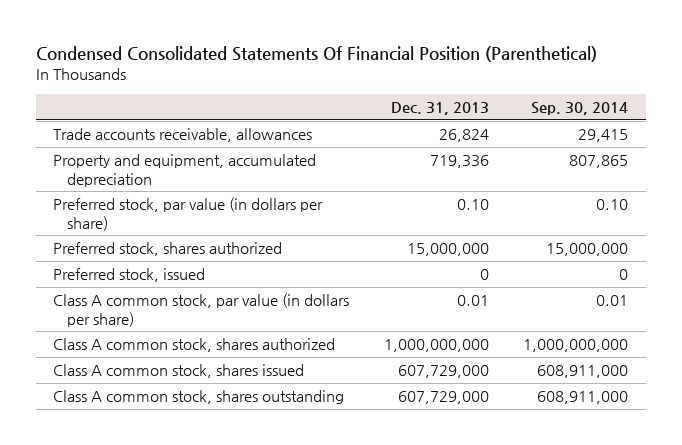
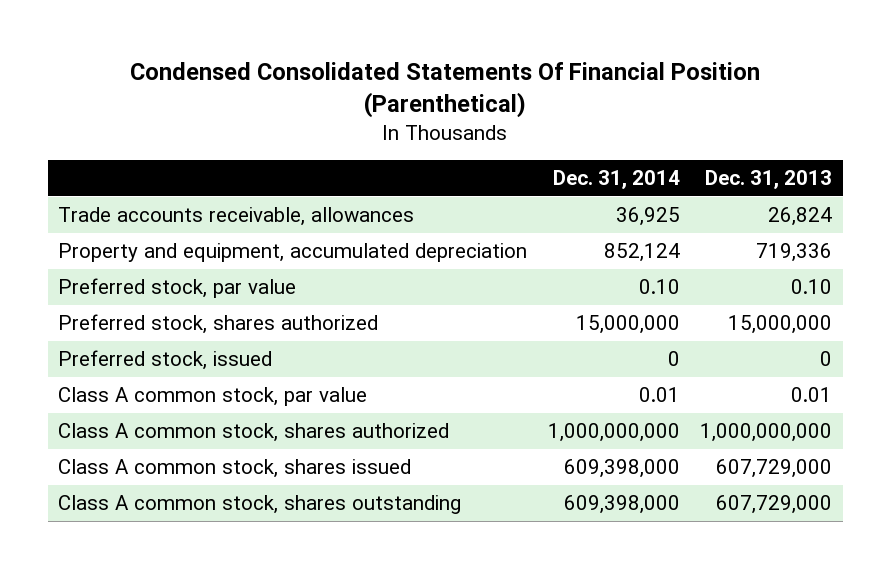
- | Dec. 31, 2013 | Sep. 30, 2014
+ | Dec. 31, 2014 | Dec. 31, 2013
- Preferred stock, par value (in dollars per share) | 0.10 | 0.10
+ Preferred stock, par value | 0.10 | 0.10
- Class A common stock, par value (in dollars per share) | 0.01 | 0.01
+ Class A common stock, par value | 0.01 | 0.01

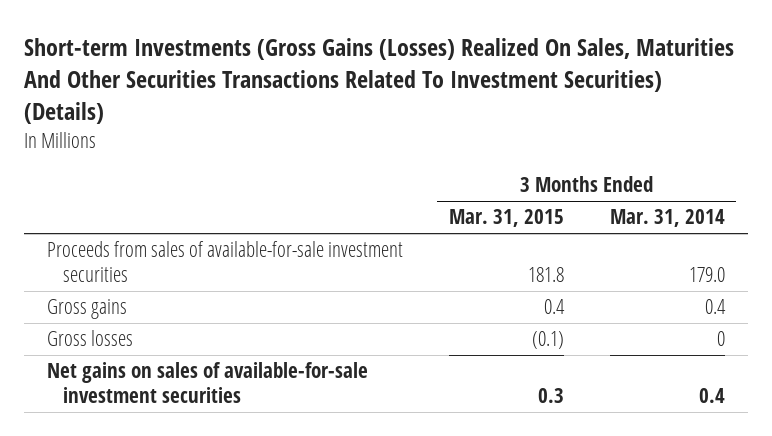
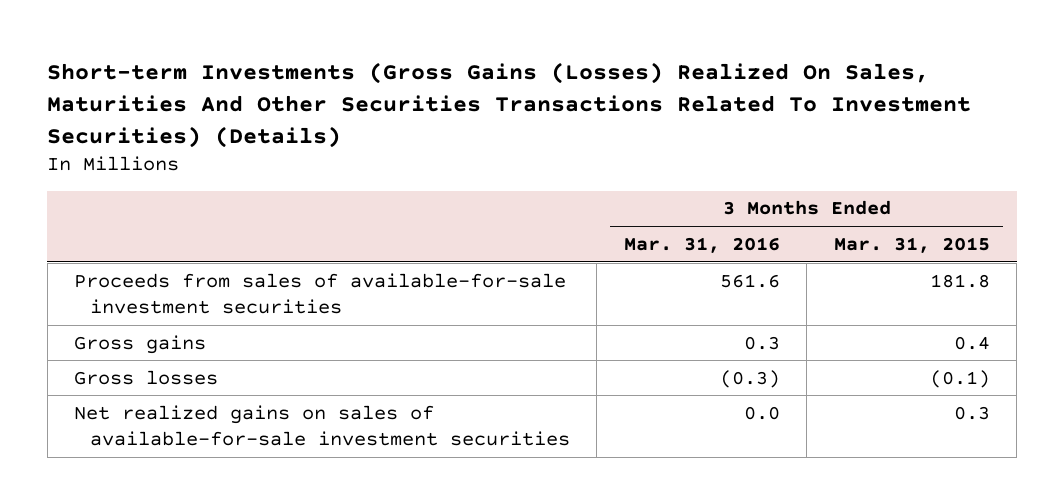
- | 3 Months Ended Mar. 31, 2015 | 3 Months Ended Mar. 31, 2014
+ | 3 Months Ended Mar. 31, 2016 | 3 Months Ended Mar. 31, 2015
- Net gains on sales of available-for-sale investment securities | 0.3 | 0.4
+ Net realized gains on sales of available-for-sale investment securities | 0.0 | 0.3

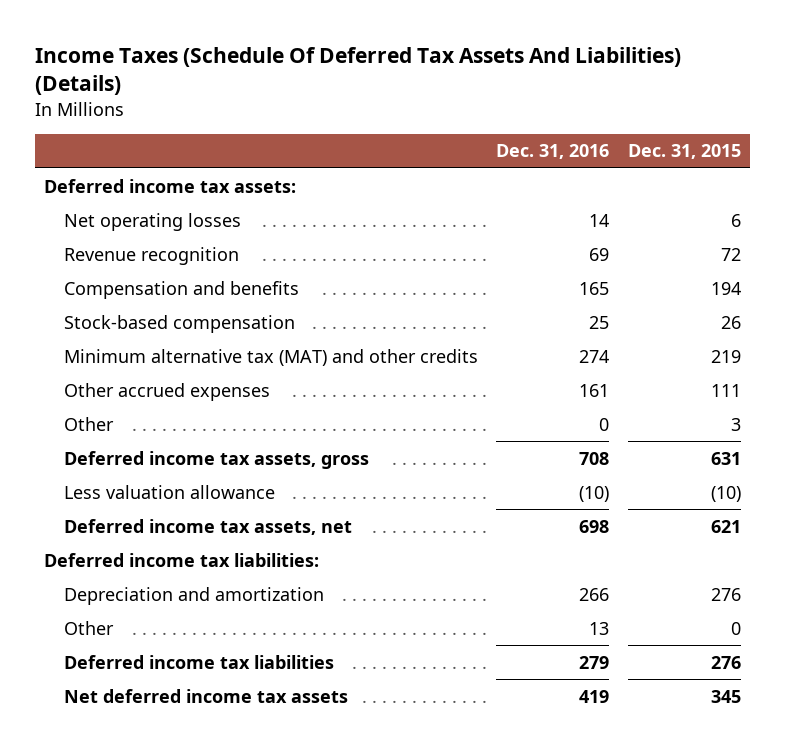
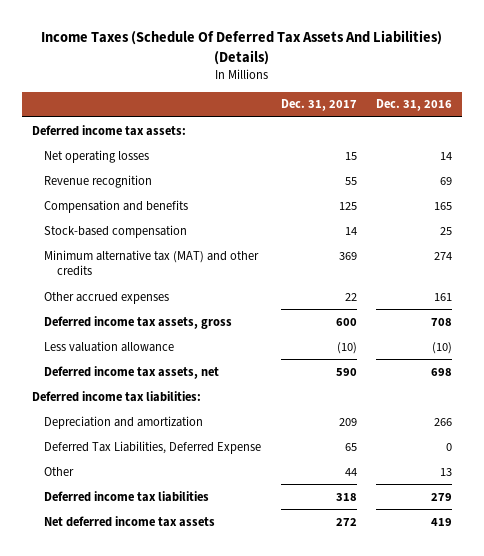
- | Dec. 31, 2016 | Dec. 31, 2015
+ | Dec. 31, 2017 | Dec. 31, 2016
- Other | 0 | 3
+ Deferred Tax Liabilities, Deferred Expense | 65 | 0

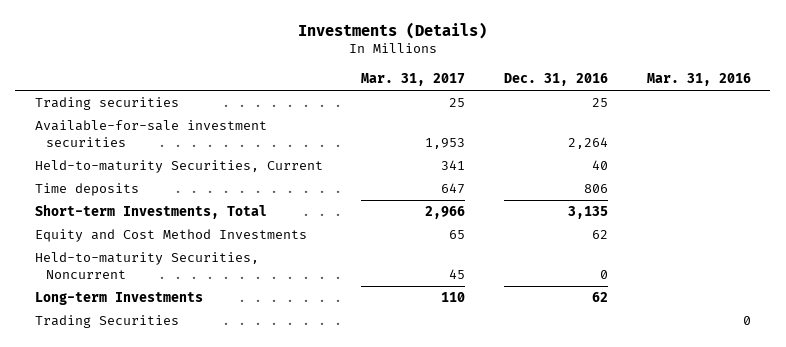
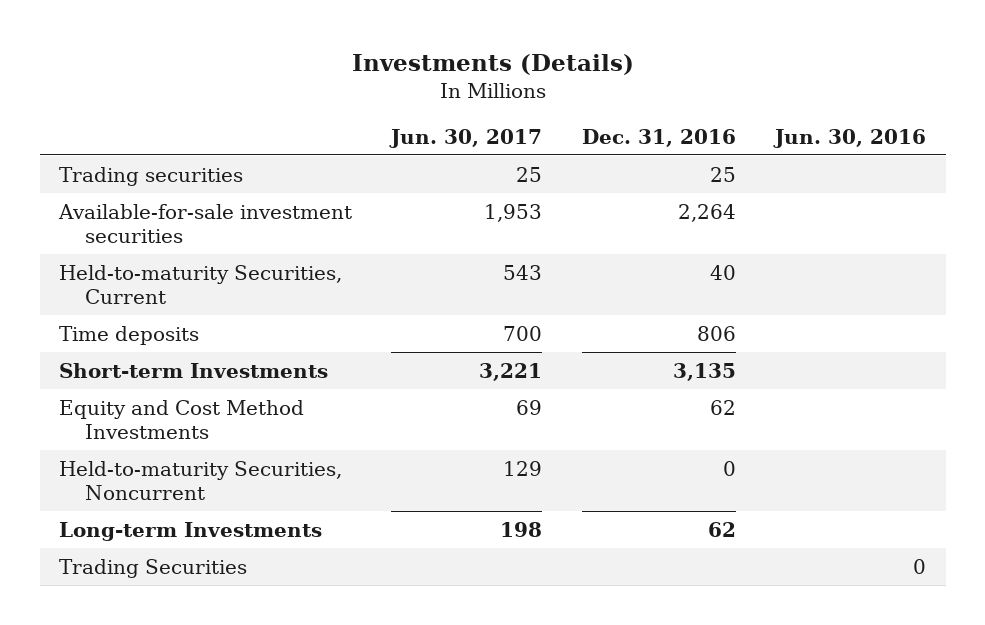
- | Mar. 31, 2017 | Dec. 31, 2016 | Mar. 31, 2016
+ | Jun. 30, 2017 | Dec. 31, 2016 | Jun. 30, 2016
- Short-term Investments, Total | 2,966 | 3,135 |
+ Short-term Investments | 3,221 | 3,135 |

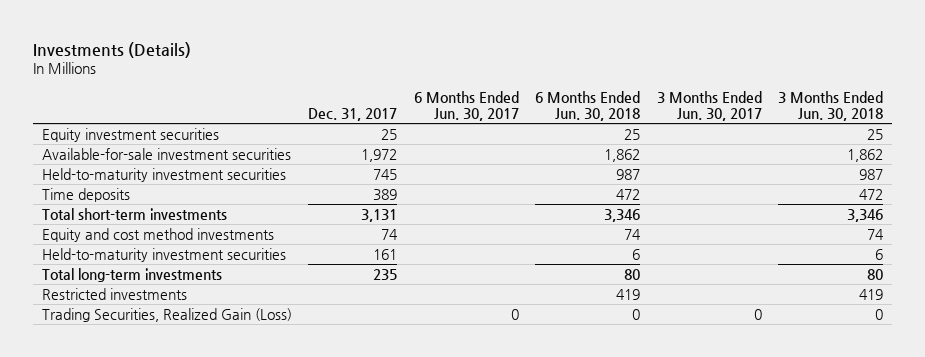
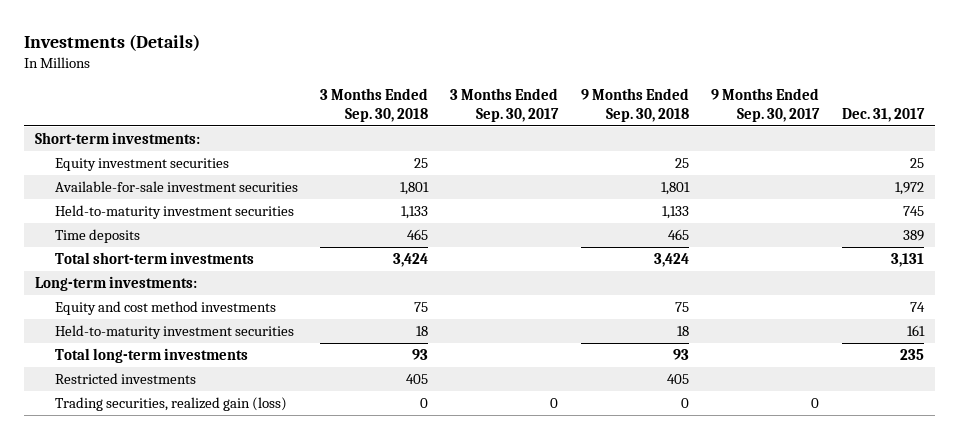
- | Dec. 31, 2017 | 6 Months Ended Jun. 30, 2017 | 6 Months Ended Jun. 30, 2018 | 3 Months Ended Jun. 30, 2017 | 3 Months Ended Jun. 30, 2018
+ | 3 Months Ended Sep. 30, 2018 | 3 Months Ended Sep. 30, 2017 | 9 Months Ended Sep. 30, 2018 | 9 Months Ended Sep. 30, 2017 | Dec. 31, 2017
+ Short-term investments:
+ Long-term investments:
- Trading Securities, Realized Gain (Loss) | | 0 | 0 | 0 | 0
+ Trading securities, realized gain (loss) | 0 | 0 | 0 | 0 |

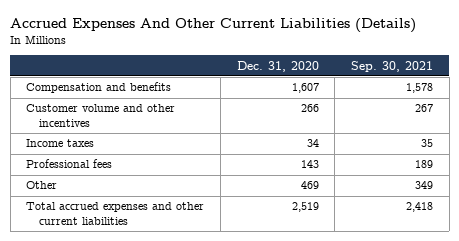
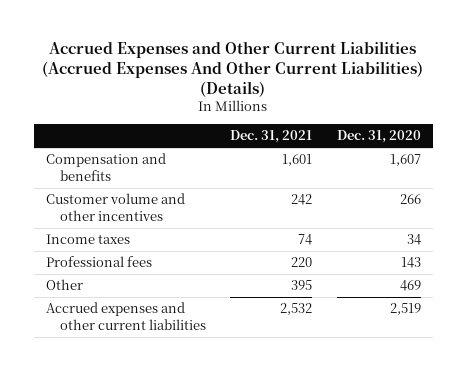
- Accrued Expenses And Other Current Liabilities (Details)
+ Accrued Expenses and Other Current Liabilities (Accrued Expenses And Other Current Liabilities) (Details)
- | Dec. 31, 2020 | Sep. 30, 2021
+ | Dec. 31, 2021 | Dec. 31, 2020
- Total accrued expenses and other current liabilities | 2,519 | 2,418
+ Accrued expenses and other current liabilities | 2,532 | 2,519

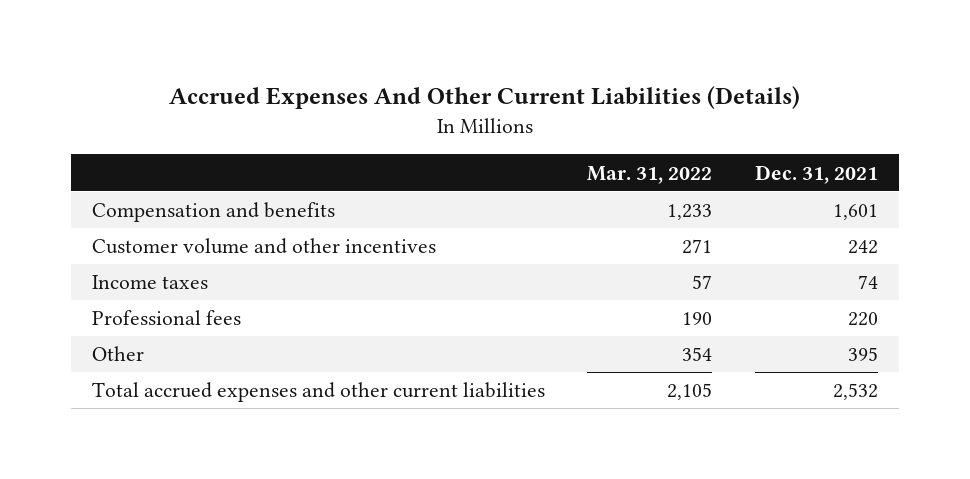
- Accrued Expenses and Other Current Liabilities (Accrued Expenses And Other Current Liabilities) (Details)
+ Accrued Expenses And Other Current Liabilities (Details)
- | Dec. 31, 2021 | Dec. 31, 2020
+ | Mar. 31, 2022 | Dec. 31, 2021
- Accrued expenses and other current liabilities | 2,532 | 2,519
+ Total accrued expenses and other current liabilities | 2,105 | 2,532

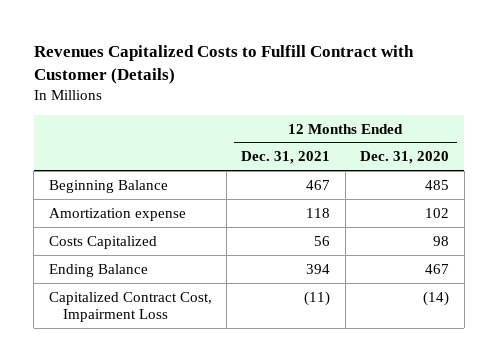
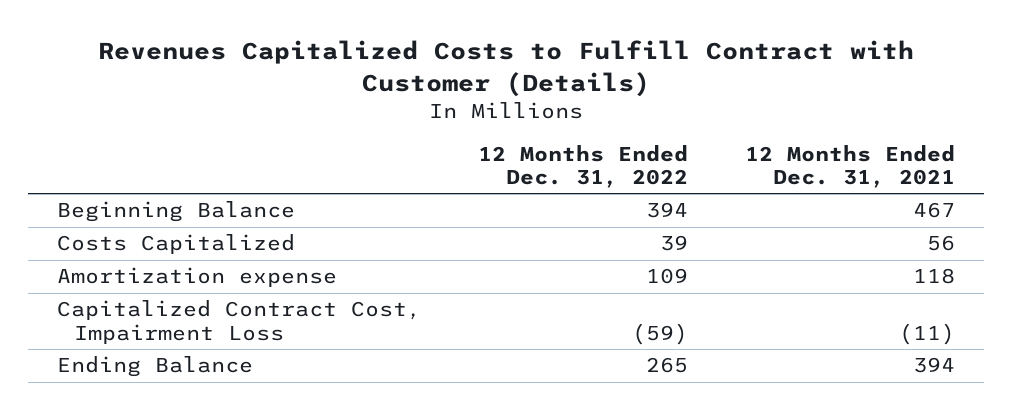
- | 12 Months Ended Dec. 31, 2021 | 12 Months Ended Dec. 31, 2020
+ | 12 Months Ended Dec. 31, 2022 | 12 Months Ended Dec. 31, 2021
moved down: Amortization expense | 109 | 118
moved down: Ending Balance | 265 | 394

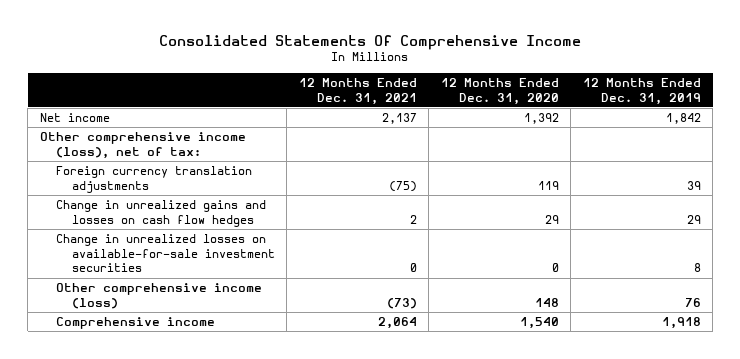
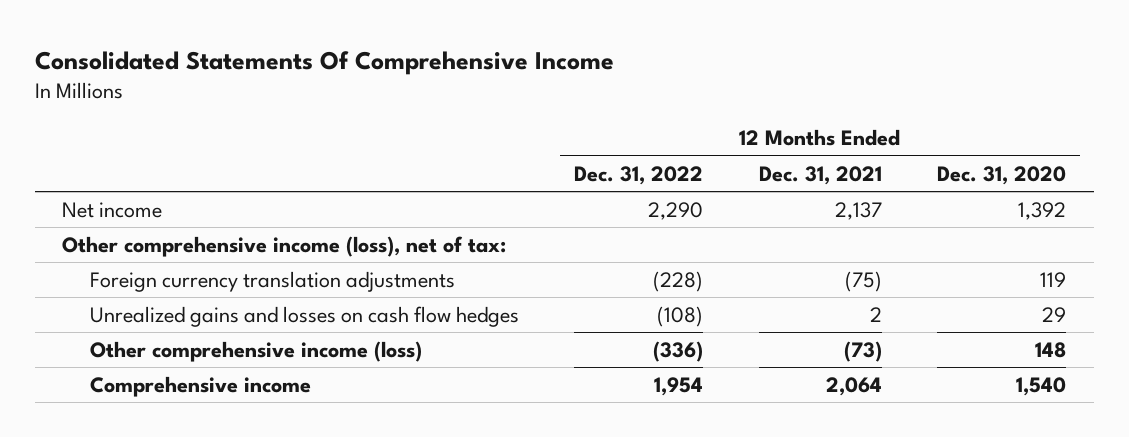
- | 12 Months Ended Dec. 31, 2021 | 12 Months Ended Dec. 31, 2020 | 12 Months Ended Dec. 31, 2019
+ | 12 Months Ended Dec. 31, 2022 | 12 Months Ended Dec. 31, 2021 | 12 Months Ended Dec. 31, 2020
- Change in unrealized gains and losses on cash flow hedges | 2 | 29 | 29
- Change in unrealized losses on available-for-sale investment securities | 0 | 0 | 8
+ Unrealized gains and losses on cash flow hedges | (108) | 2 | 29

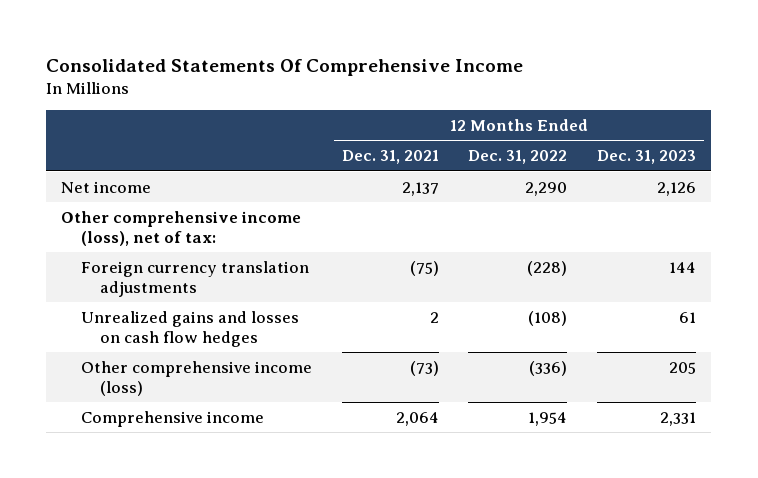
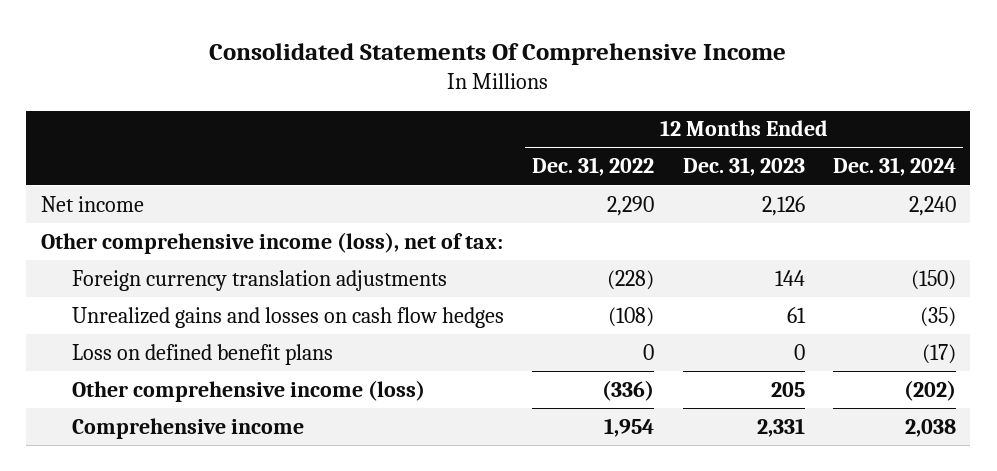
- | 12 Months Ended Dec. 31, 2021 | 12 Months Ended Dec. 31, 2022 | 12 Months Ended Dec. 31, 2023
+ | 12 Months Ended Dec. 31, 2022 | 12 Months Ended Dec. 31, 2023 | 12 Months Ended Dec. 31, 2024
+ Loss on defined benefit plans | 0 | 0 | (17)

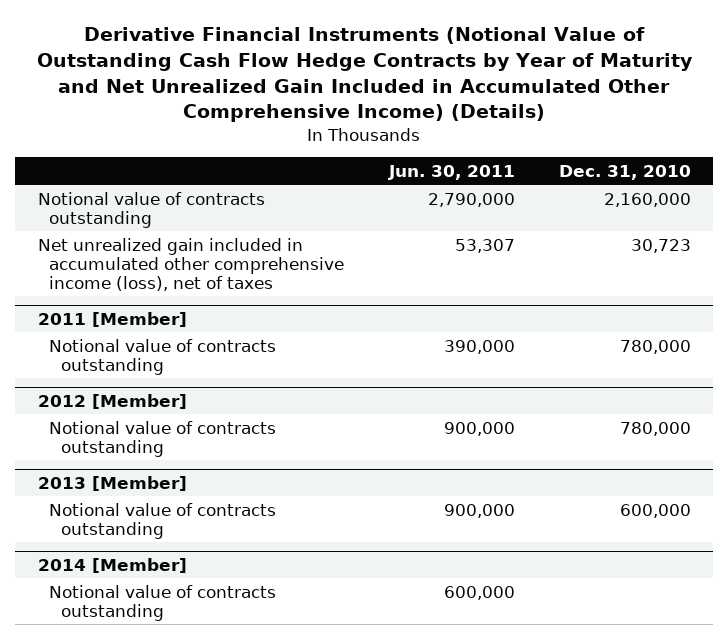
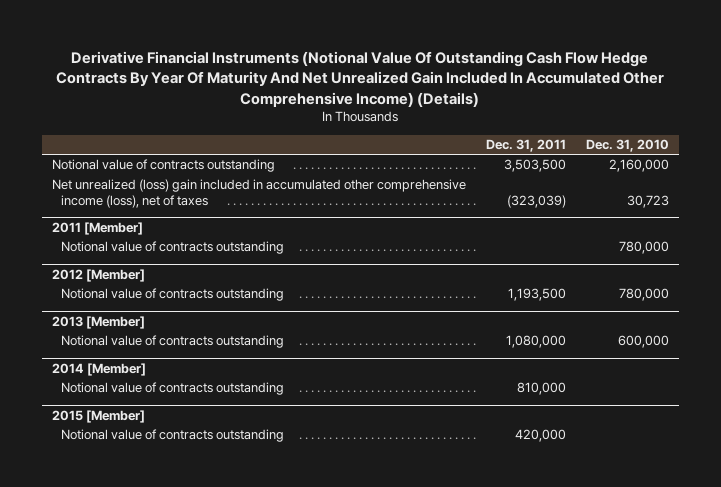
- Derivative Financial Instruments (Notional Value of Outstanding Cash Flow Hedge Contracts by Year of Maturity and Net Unrealized Gain Included in Accumulated Other Comprehensive Income) (Details)
+ Derivative Financial Instruments (Notional Value Of Outstanding Cash Flow Hedge Contracts By Year Of Maturity And Net Unrealized Gain Included In Accumulated Other Comprehensive Income) (Details)
- | Jun. 30, 2011 | Dec. 31, 2010
+ | Dec. 31, 2011 | Dec. 31, 2010
- Net unrealized gain included in accumulated other comprehensive income (loss), net of taxes | 53,307 | 30,723
+ Net unrealized (loss) gain included in accumulated other comprehensive income (loss), net of taxes | (323,039) | 30,723
+ 2015 [Member]
+ Notional value of contracts outstanding | 420,000 |

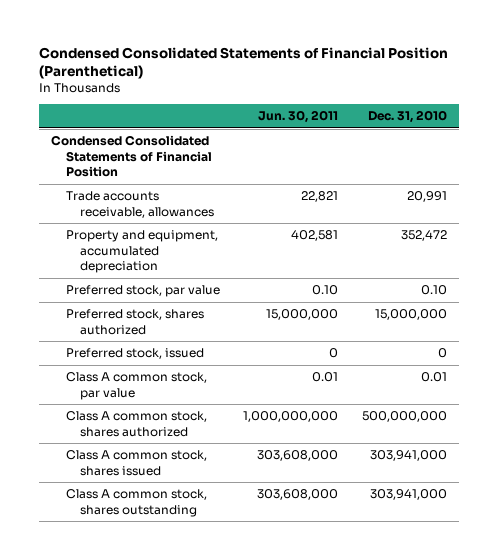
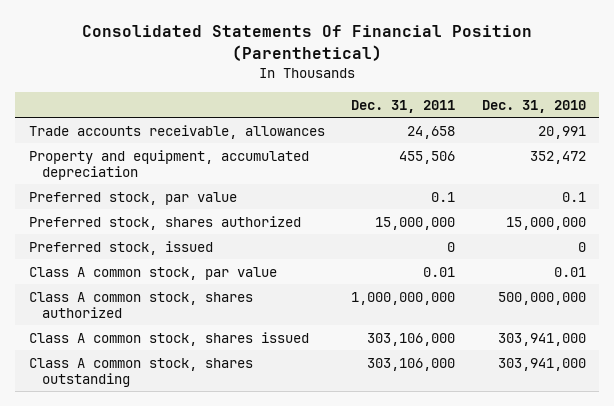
- Condensed Consolidated Statements of Financial Position (Parenthetical)
+ Consolidated Statements Of Financial Position (Parenthetical)
- | Jun. 30, 2011 | Dec. 31, 2010
+ | Dec. 31, 2011 | Dec. 31, 2010
- Condensed Consolidated Statements of Financial Position
- Preferred stock, par value | 0.10 | 0.10
+ Preferred stock, par value | 0.1 | 0.1

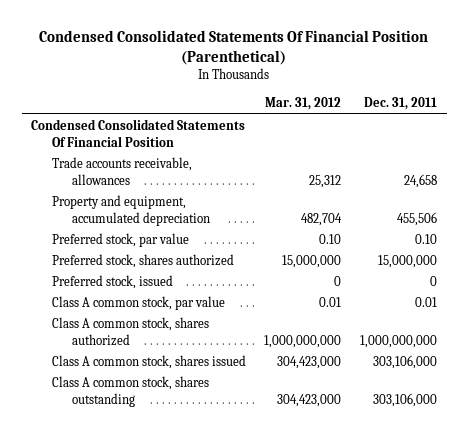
- Consolidated Statements Of Financial Position (Parenthetical)
+ Condensed Consolidated Statements Of Financial Position (Parenthetical)
- | Dec. 31, 2011 | Dec. 31, 2010
+ | Mar. 31, 2012 | Dec. 31, 2011
+ Condensed Consolidated Statements Of Financial Position
- Preferred stock, par value | 0.1 | 0.1
+ Preferred stock, par value | 0.10 | 0.10

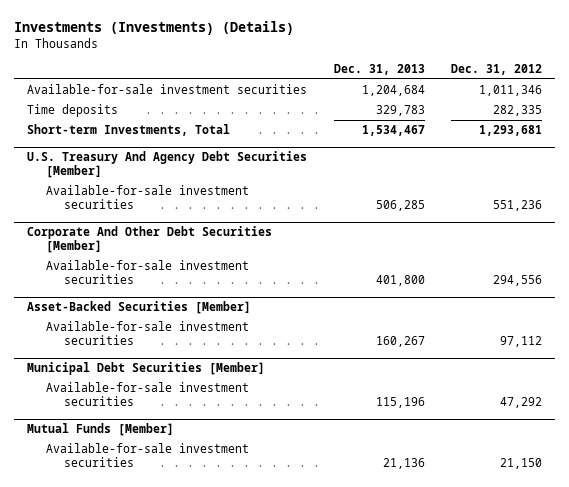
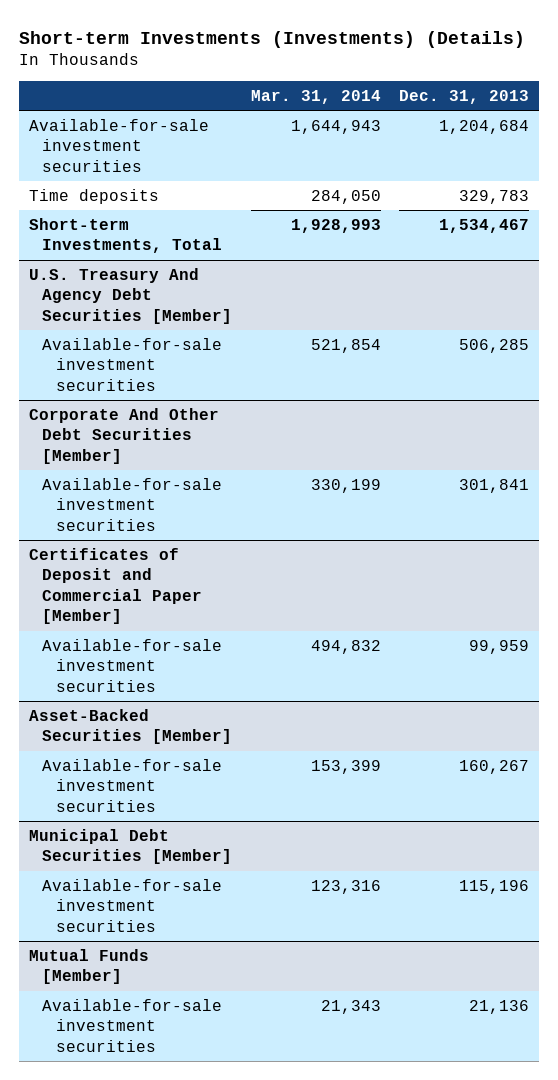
- Investments (Investments) (Details)
+ Short-term Investments (Investments) (Details)
- | Dec. 31, 2013 | Dec. 31, 2012
+ | Mar. 31, 2014 | Dec. 31, 2013
@ Corporate And Other Debt Securities [Member]
- Available-for-sale investment securities | 401,800 | 294,556
+ Available-for-sale investment securities | 330,199 | 301,841
+ Certificates of Deposit and Commercial Paper [Member]
+ Available-for-sale investment securities | 494,832 | 99,959

